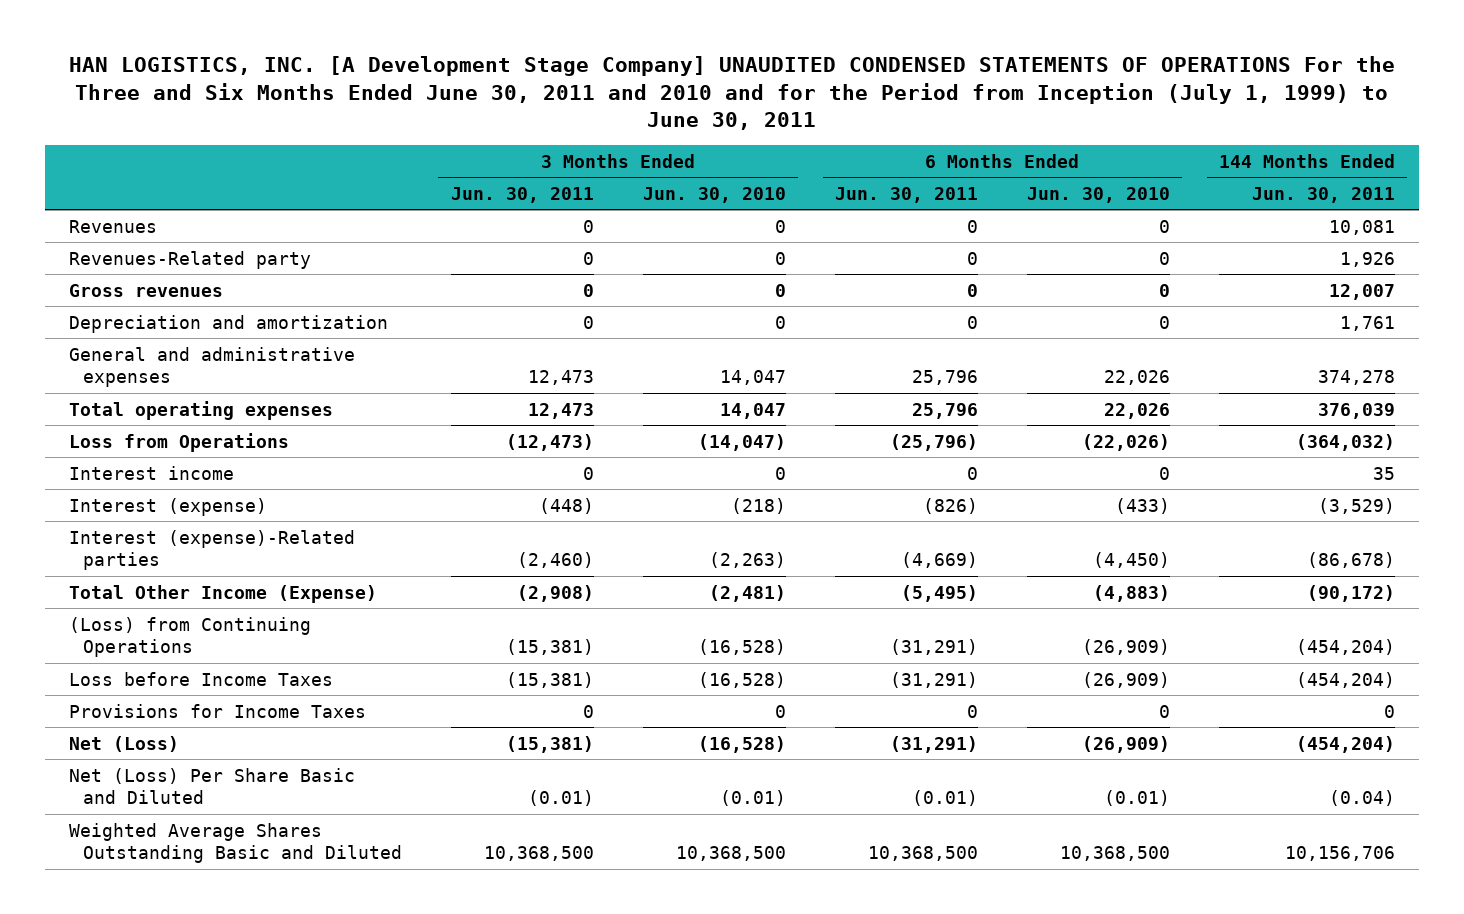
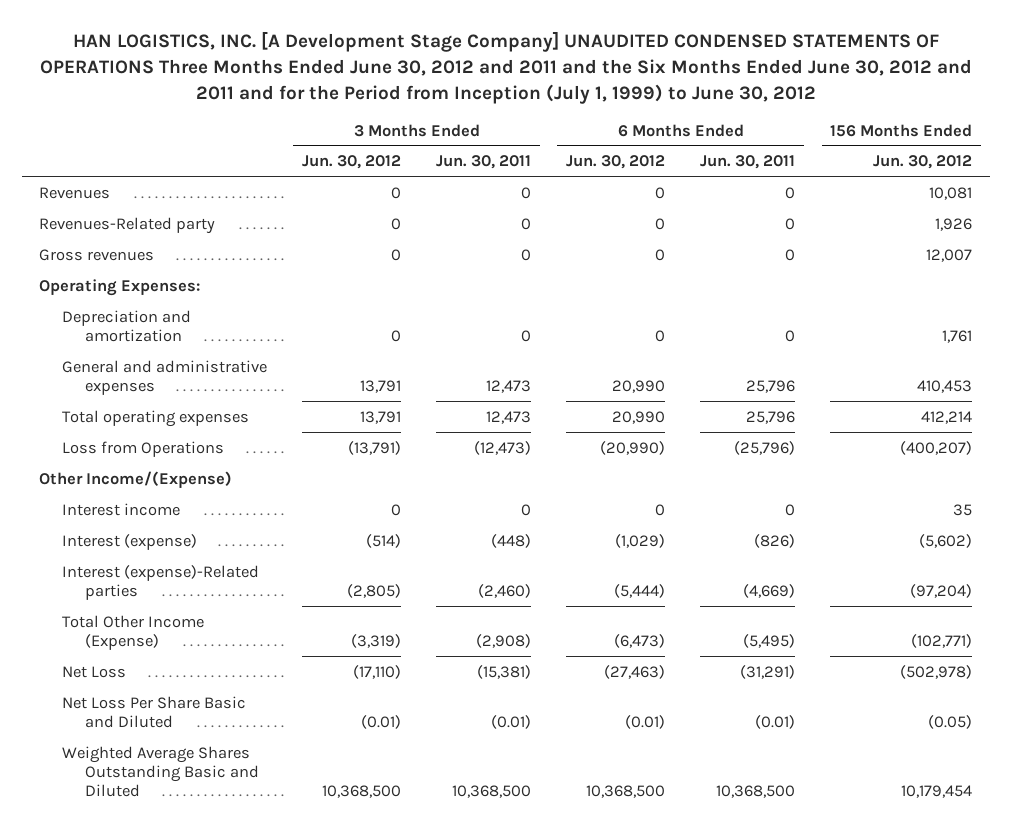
- HAN LOGISTICS, INC. [A Development Stage Company] UNAUDITED CONDENSED STATEMENTS OF OPERATIONS For the Three and Six Months Ended June 30, 2011 and 2010 and for the Period from Inception (July 1, 1999) to June 30, 2011
+ HAN LOGISTICS, INC. [A Development Stage Company] UNAUDITED CONDENSED STATEMENTS OF OPERATIONS Three Months Ended June 30, 2012 and 2011 and the Six Months Ended June 30, 2012 and 2011 and for the Period from Inception (July 1, 1999) to June 30, 2012
- | 3 Months Ended Jun. 30, 2011 | 3 Months Ended Jun. 30, 2010 | 6 Months Ended Jun. 30, 2011 | 6 Months Ended Jun. 30, 2010 | 144 Months Ended Jun. 30, 2011
+ | 3 Months Ended Jun. 30, 2012 | 3 Months Ended Jun. 30, 2011 | 6 Months Ended Jun. 30, 2012 | 6 Months Ended Jun. 30, 2011 | 156 Months Ended Jun. 30, 2012
+ Operating Expenses:
+ Other Income/(Expense)
- (Loss) from Continuing Operations | (15,381) | (16,528) | (31,291) | (26,909) | (454,204)
- Loss before Income Taxes | (15,381) | (16,528) | (31,291) | (26,909) | (454,204)
- Provisions for Income Taxes | 0 | 0 | 0 | 0 | 0
- Net (Loss) | (15,381) | (16,528) | (31,291) | (26,909) | (454,204)
- Net (Loss) Per Share Basic and Diluted | (0.01) | (0.01) | (0.01) | (0.01) | (0.04)
+ Net Loss | (17,110) | (15,381) | (27,463) | (31,291) | (502,978)
+ Net Loss Per Share Basic and Diluted | (0.01) | (0.01) | (0.01) | (0.01) | (0.05)

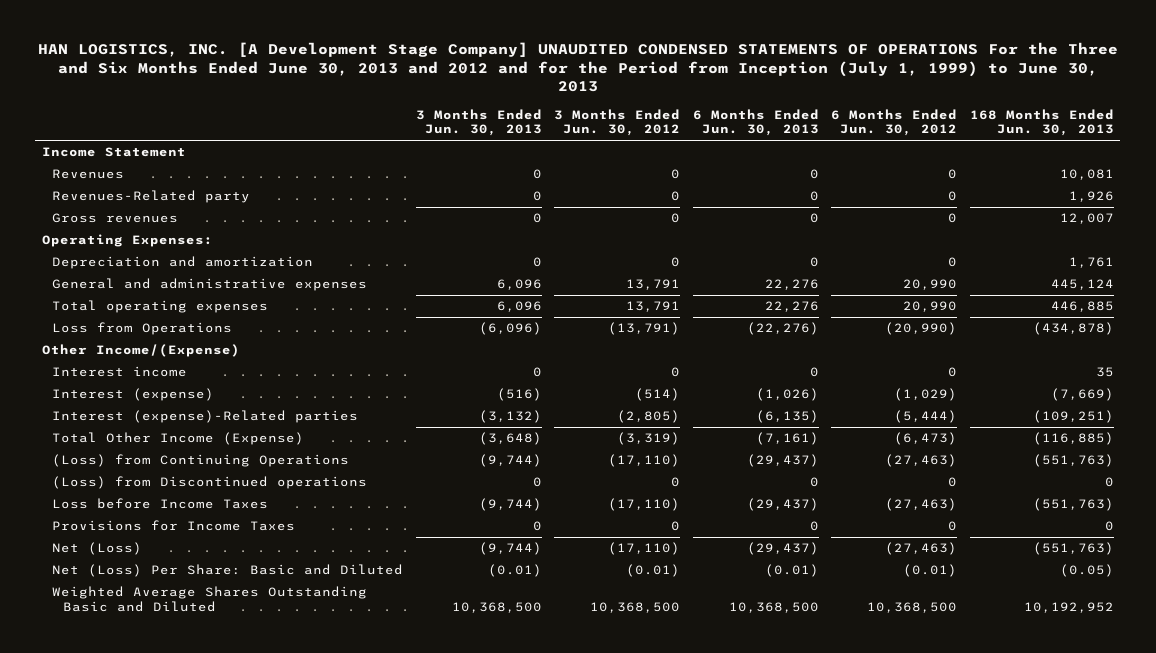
- HAN LOGISTICS, INC. [A Development Stage Company] UNAUDITED CONDENSED STATEMENTS OF OPERATIONS Three Months Ended June 30, 2012 and 2011 and the Six Months Ended June 30, 2012 and 2011 and for the Period from Inception (July 1, 1999) to June 30, 2012
+ HAN LOGISTICS, INC. [A Development Stage Company] UNAUDITED CONDENSED STATEMENTS OF OPERATIONS For the Three and Six Months Ended June 30, 2013 and 2012 and for the Period from Inception (July 1, 1999) to June 30, 2013
- | 3 Months Ended Jun. 30, 2012 | 3 Months Ended Jun. 30, 2011 | 6 Months Ended Jun. 30, 2012 | 6 Months Ended Jun. 30, 2011 | 156 Months Ended Jun. 30, 2012
+ | 3 Months Ended Jun. 30, 2013 | 3 Months Ended Jun. 30, 2012 | 6 Months Ended Jun. 30, 2013 | 6 Months Ended Jun. 30, 2012 | 168 Months Ended Jun. 30, 2013
+ Income Statement
- Net Loss | (17,110) | (15,381) | (27,463) | (31,291) | (502,978)
- Net Loss Per Share Basic and Diluted | (0.01) | (0.01) | (0.01) | (0.01) | (0.05)
+ (Loss) from Continuing Operations | (9,744) | (17,110) | (29,437) | (27,463) | (551,763)
+ (Loss) from Discontinued operations | 0 | 0 | 0 | 0 | 0
+ Loss before Income Taxes | (9,744) | (17,110) | (29,437) | (27,463) | (551,763)
+ Provisions for Income Taxes | 0 | 0 | 0 | 0 | 0
+ Net (Loss) | (9,744) | (17,110) | (29,437) | (27,463) | (551,763)
+ Net (Loss) Per Share: Basic and Diluted | (0.01) | (0.01) | (0.01) | (0.01) | (0.05)

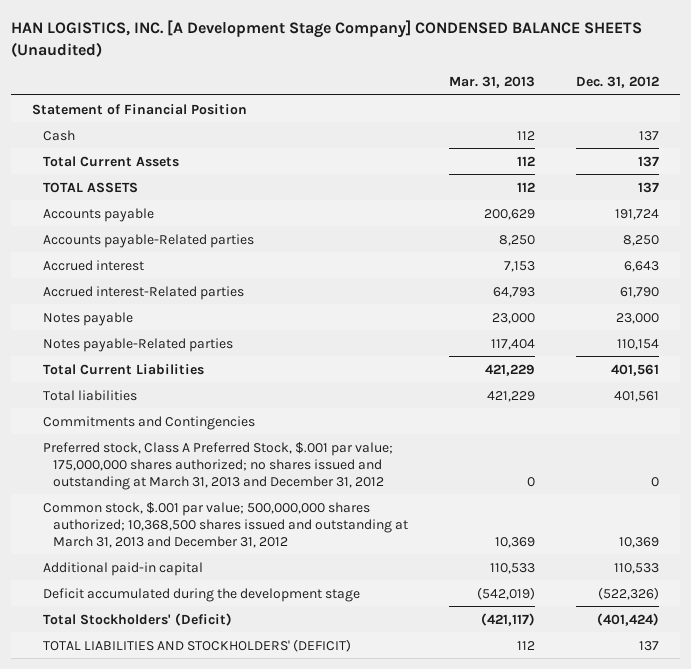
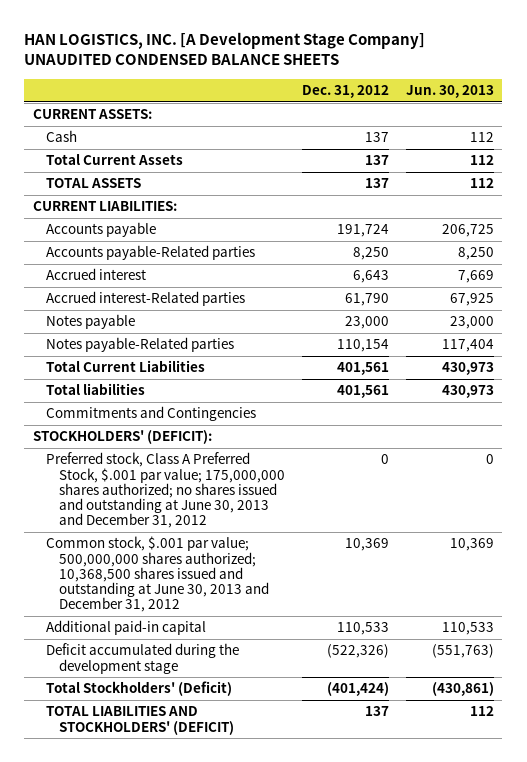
- HAN LOGISTICS, INC. [A Development Stage Company] CONDENSED BALANCE SHEETS (Unaudited)
+ HAN LOGISTICS, INC. [A Development Stage Company] UNAUDITED CONDENSED BALANCE SHEETS
- | Mar. 31, 2013 | Dec. 31, 2012
+ | Dec. 31, 2012 | Jun. 30, 2013
- Statement of Financial Position
+ CURRENT ASSETS:
+ CURRENT LIABILITIES:
- Preferred stock, Class A Preferred Stock, $.001 par value; 175,000,000 shares authorized; no shares issued and outstanding at March 31, 2013 and December 31, 2012 | 0 | 0
- Common stock, $.001 par value; 500,000,000 shares authorized; 10,368,500 shares issued and outstanding at March 31, 2013 and December 31, 2012 | 10,369 | 10,369
+ STOCKHOLDERS' (DEFICIT):
+ Preferred stock, Class A Preferred Stock, $.001 par value; 175,000,000 shares authorized; no shares issued and outstanding at June 30, 2013 and December 31, 2012 | 0 | 0
+ Common stock, $.001 par value; 500,000,000 shares authorized; 10,368,500 shares issued and outstanding at June 30, 2013 and December 31, 2012 | 10,369 | 10,369

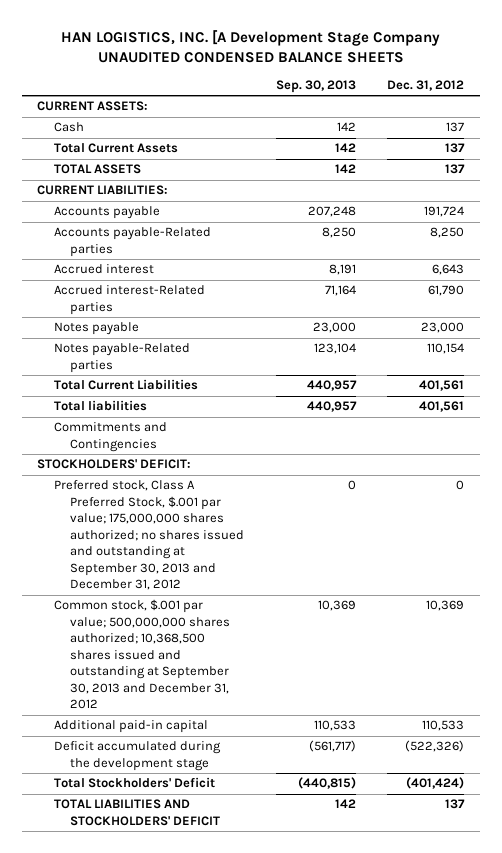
- HAN LOGISTICS, INC. [A Development Stage Company] UNAUDITED CONDENSED BALANCE SHEETS
+ HAN LOGISTICS, INC. [A Development Stage Company UNAUDITED CONDENSED BALANCE SHEETS
- | Dec. 31, 2012 | Jun. 30, 2013
+ | Sep. 30, 2013 | Dec. 31, 2012
- STOCKHOLDERS' (DEFICIT):
- Preferred stock, Class A Preferred Stock, $.001 par value; 175,000,000 shares authorized; no shares issued and outstanding at June 30, 2013 and December 31, 2012 | 0 | 0
- Common stock, $.001 par value; 500,000,000 shares authorized; 10,368,500 shares issued and outstanding at June 30, 2013 and December 31, 2012 | 10,369 | 10,369
+ STOCKHOLDERS' DEFICIT:
+ Preferred stock, Class A Preferred Stock, $.001 par value; 175,000,000 shares authorized; no shares issued and outstanding at September 30, 2013 and December 31, 2012 | 0 | 0
+ Common stock, $.001 par value; 500,000,000 shares authorized; 10,368,500 shares issued and outstanding at September 30, 2013 and December 31, 2012 | 10,369 | 10,369
- Total Stockholders' (Deficit) | (401,424) | (430,861)
- TOTAL LIABILITIES AND STOCKHOLDERS' (DEFICIT) | 137 | 112
+ Total Stockholders' Deficit | (440,815) | (401,424)
+ TOTAL LIABILITIES AND STOCKHOLDERS' DEFICIT | 142 | 137

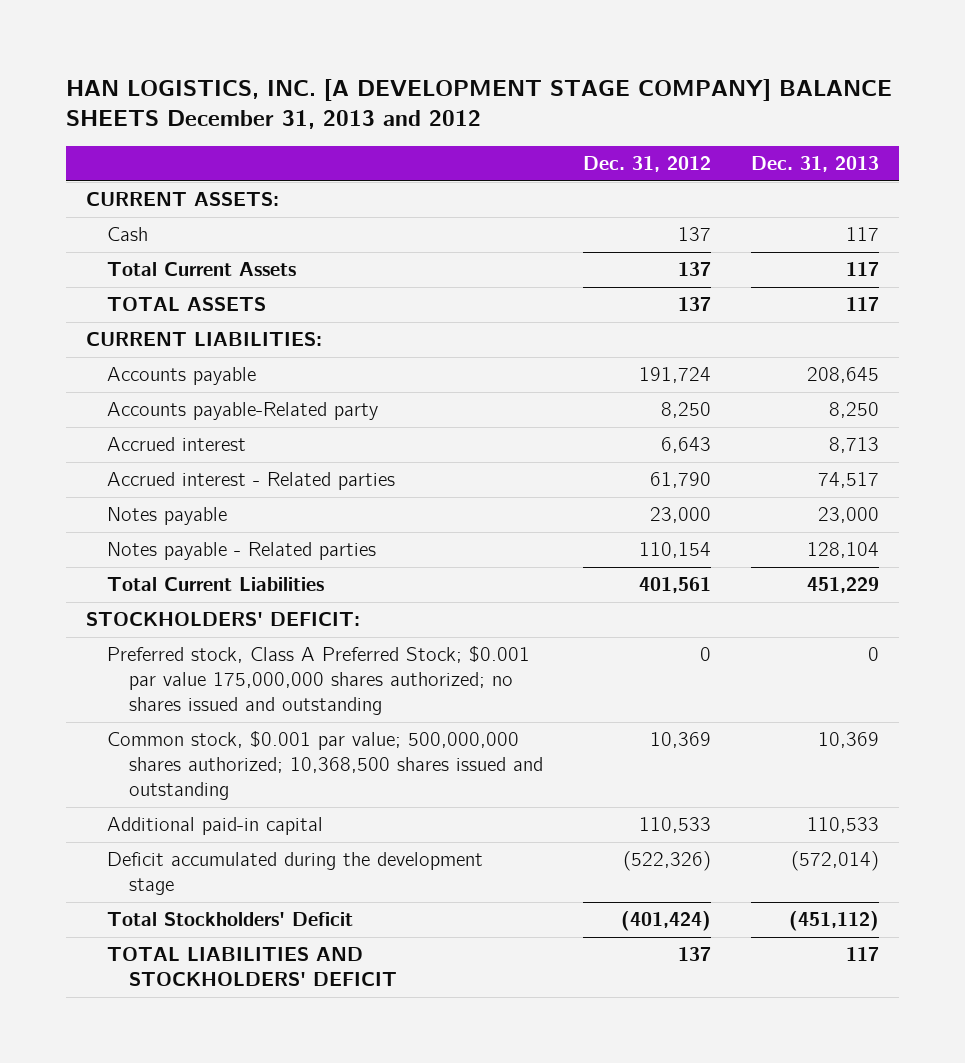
- HAN LOGISTICS, INC. [A Development Stage Company UNAUDITED CONDENSED BALANCE SHEETS
+ HAN LOGISTICS, INC. [A DEVELOPMENT STAGE COMPANY] BALANCE SHEETS December 31, 2013 and 2012
- | Sep. 30, 2013 | Dec. 31, 2012
+ | Dec. 31, 2012 | Dec. 31, 2013
- Accounts payable-Related parties | 8,250 | 8,250
+ Accounts payable-Related party | 8,250 | 8,250
- Accrued interest-Related parties | 71,164 | 61,790
+ Accrued interest - Related parties | 61,790 | 74,517
- Notes payable-Related parties | 123,104 | 110,154
+ Notes payable - Related parties | 110,154 | 128,104
- Total liabilities | 440,957 | 401,561
- Commitments and Contingencies
- Preferred stock, Class A Preferred Stock, $.001 par value; 175,000,000 shares authorized; no shares issued and outstanding at September 30, 2013 and December 31, 2012 | 0 | 0
- Common stock, $.001 par value; 500,000,000 shares authorized; 10,368,500 shares issued and outstanding at September 30, 2013 and December 31, 2012 | 10,369 | 10,369
+ Preferred stock, Class A Preferred Stock; $0.001 par value 175,000,000 shares authorized; no shares issued and outstanding | 0 | 0
+ Common stock, $0.001 par value; 500,000,000 shares authorized; 10,368,500 shares issued and outstanding | 10,369 | 10,369

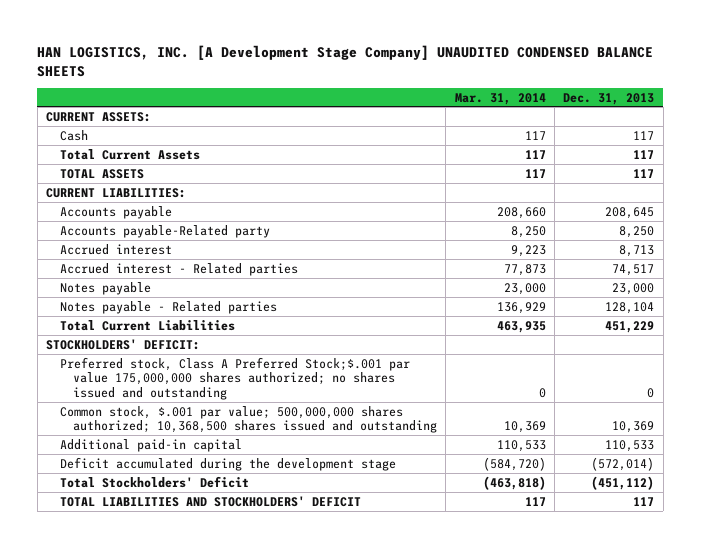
- HAN LOGISTICS, INC. [A DEVELOPMENT STAGE COMPANY] BALANCE SHEETS December 31, 2013 and 2012
+ HAN LOGISTICS, INC. [A Development Stage Company] UNAUDITED CONDENSED BALANCE SHEETS
- | Dec. 31, 2012 | Dec. 31, 2013
+ | Mar. 31, 2014 | Dec. 31, 2013
- Preferred stock, Class A Preferred Stock; $0.001 par value 175,000,000 shares authorized; no shares issued and outstanding | 0 | 0
- Common stock, $0.001 par value; 500,000,000 shares authorized; 10,368,500 shares issued and outstanding | 10,369 | 10,369
+ Preferred stock, Class A Preferred Stock;$.001 par value 175,000,000 shares authorized; no shares issued and outstanding | 0 | 0
+ Common stock, $.001 par value; 500,000,000 shares authorized; 10,368,500 shares issued and outstanding | 10,369 | 10,369

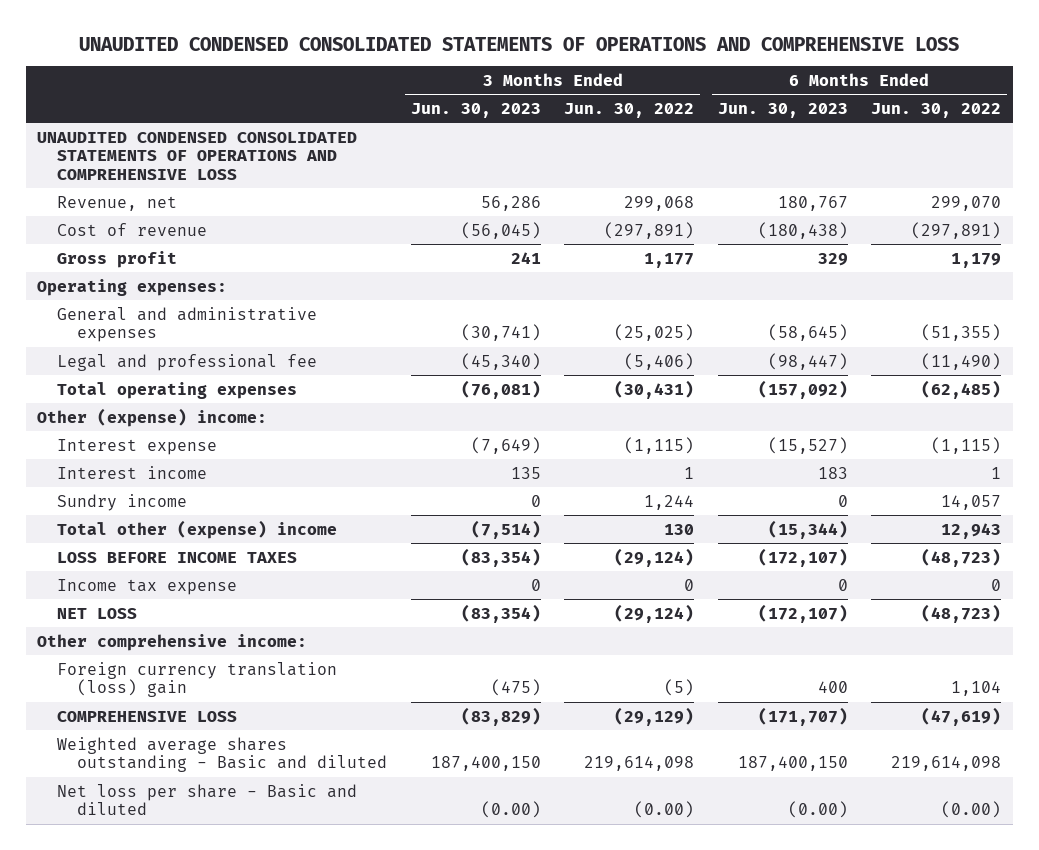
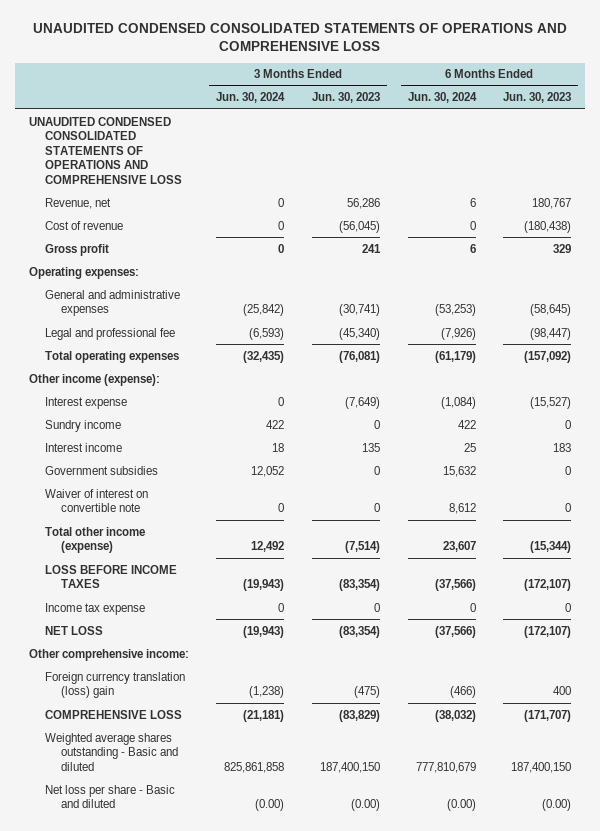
- | 3 Months Ended Jun. 30, 2023 | 3 Months Ended Jun. 30, 2022 | 6 Months Ended Jun. 30, 2023 | 6 Months Ended Jun. 30, 2022
+ | 3 Months Ended Jun. 30, 2024 | 3 Months Ended Jun. 30, 2023 | 6 Months Ended Jun. 30, 2024 | 6 Months Ended Jun. 30, 2023
- Other (expense) income:
+ Other income (expense):
- Total other (expense) income | (7,514) | 130 | (15,344) | 12,943
moved down: Interest income | 18 | 135 | 25 | 183
+ Government subsidies | 12,052 | 0 | 15,632 | 0
+ Waiver of interest on convertible note | 0 | 0 | 8,612 | 0
+ Total other income (expense) | 12,492 | (7,514) | 23,607 | (15,344)

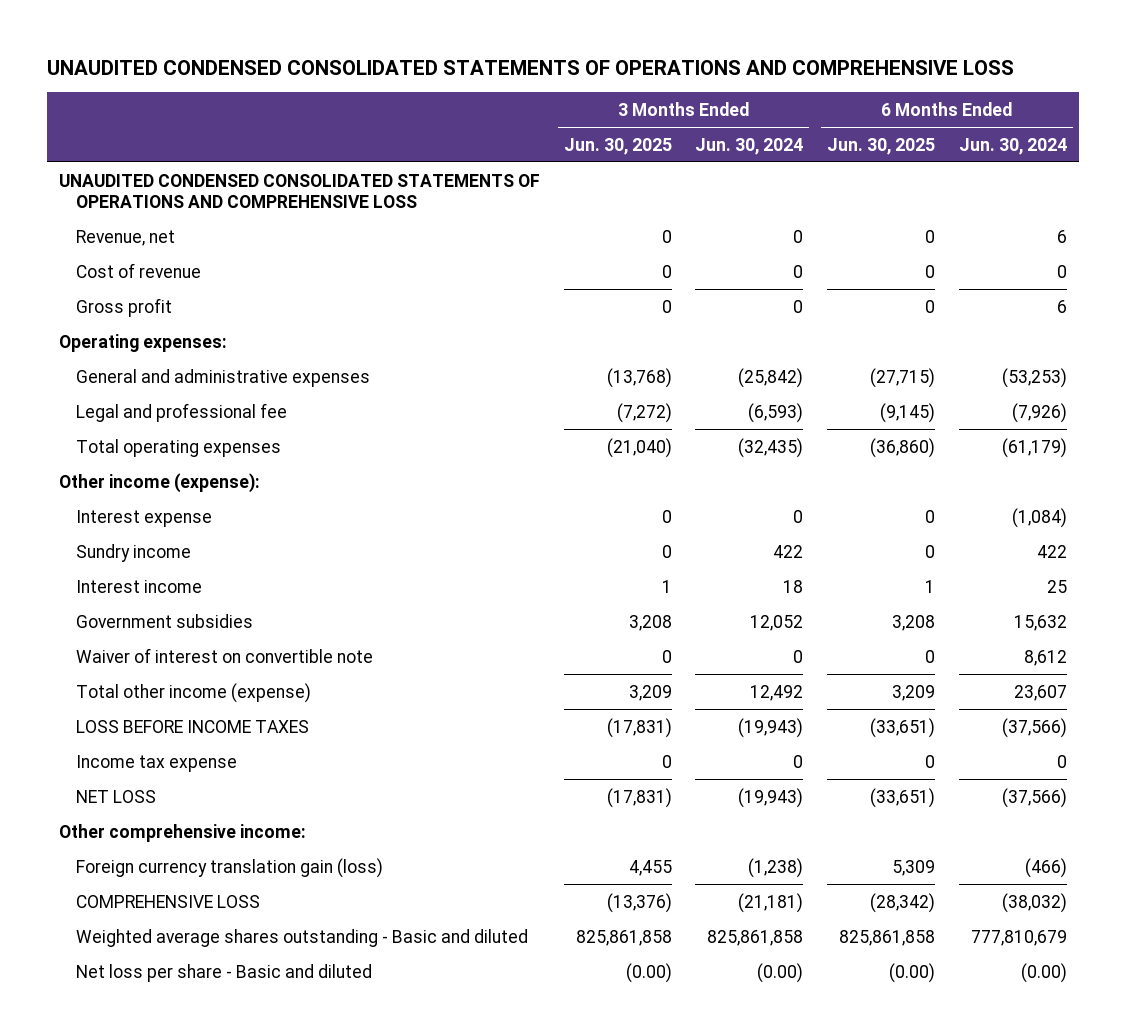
- | 3 Months Ended Jun. 30, 2024 | 3 Months Ended Jun. 30, 2023 | 6 Months Ended Jun. 30, 2024 | 6 Months Ended Jun. 30, 2023
+ | 3 Months Ended Jun. 30, 2025 | 3 Months Ended Jun. 30, 2024 | 6 Months Ended Jun. 30, 2025 | 6 Months Ended Jun. 30, 2024
- Foreign currency translation (loss) gain | (1,238) | (475) | (466) | 400
+ Foreign currency translation gain (loss) | 4,455 | (1,238) | 5,309 | (466)

